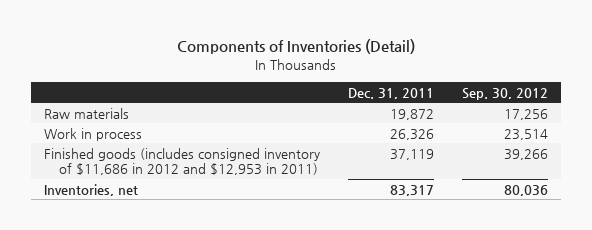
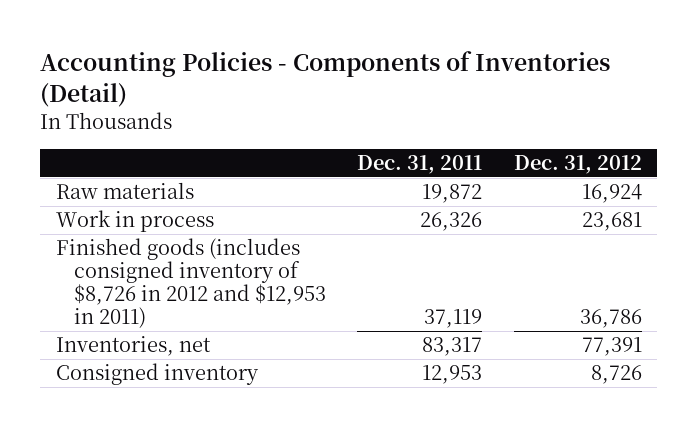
- Components of Inventories (Detail)
+ Accounting Policies - Components of Inventories (Detail)
- | Dec. 31, 2011 | Sep. 30, 2012
+ | Dec. 31, 2011 | Dec. 31, 2012
- Finished goods (includes consigned inventory of $11,686 in 2012 and $12,953 in 2011) | 37,119 | 39,266
+ Finished goods (includes consigned inventory of $8,726 in 2012 and $12,953 in 2011) | 37,119 | 36,786
+ Consigned inventory | 12,953 | 8,726

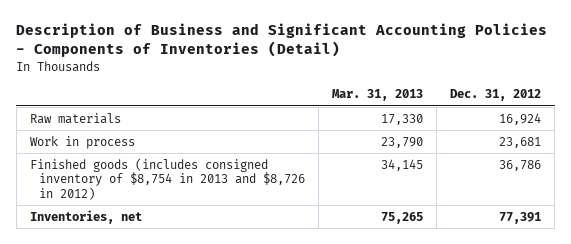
- Accounting Policies - Components of Inventories (Detail)
+ Description of Business and Significant Accounting Policies - Components of Inventories (Detail)
- | Dec. 31, 2011 | Dec. 31, 2012
+ | Mar. 31, 2013 | Dec. 31, 2012
- Finished goods (includes consigned inventory of $8,726 in 2012 and $12,953 in 2011) | 37,119 | 36,786
+ Finished goods (includes consigned inventory of $8,754 in 2013 and $8,726 in 2012) | 34,145 | 36,786
- Consigned inventory | 12,953 | 8,726

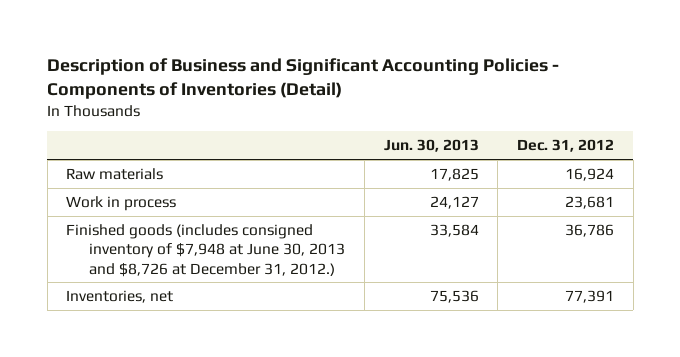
- | Mar. 31, 2013 | Dec. 31, 2012
+ | Jun. 30, 2013 | Dec. 31, 2012
- Finished goods (includes consigned inventory of $8,754 in 2013 and $8,726 in 2012) | 34,145 | 36,786
+ Finished goods (includes consigned inventory of $7,948 at June 30, 2013 and $8,726 at December 31, 2012.) | 33,584 | 36,786

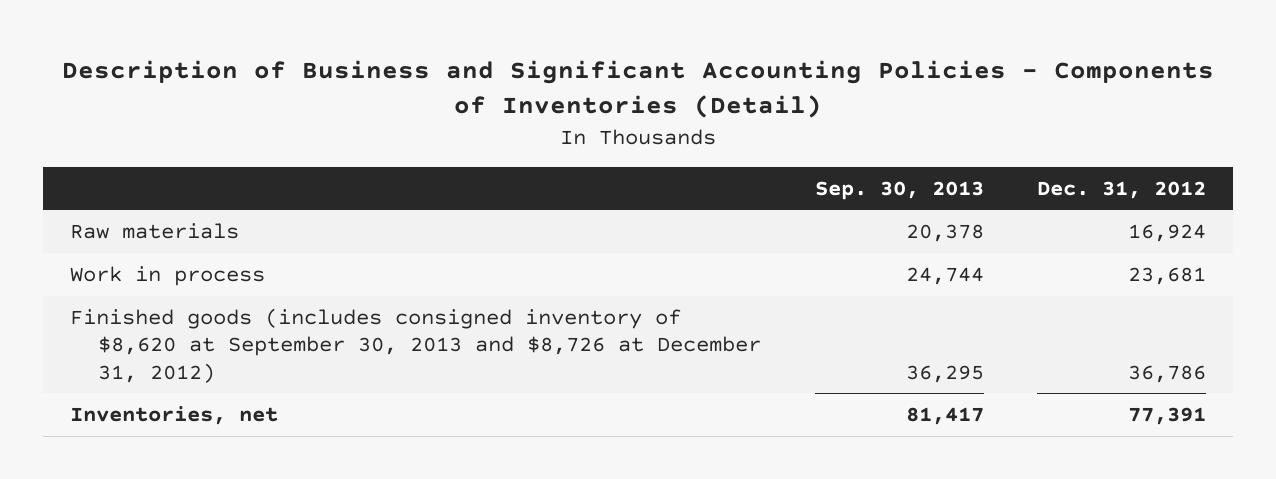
- | Jun. 30, 2013 | Dec. 31, 2012
+ | Sep. 30, 2013 | Dec. 31, 2012
- Finished goods (includes consigned inventory of $7,948 at June 30, 2013 and $8,726 at December 31, 2012.) | 33,584 | 36,786
+ Finished goods (includes consigned inventory of $8,620 at September 30, 2013 and $8,726 at December 31, 2012) | 36,295 | 36,786

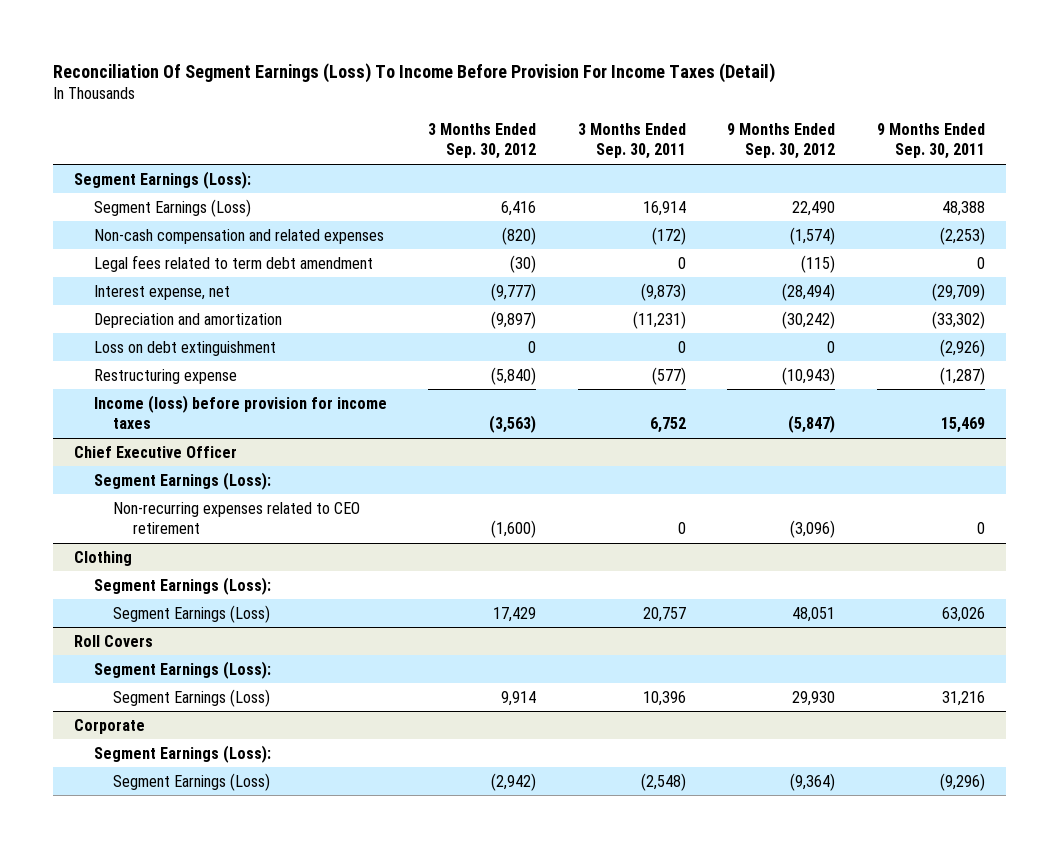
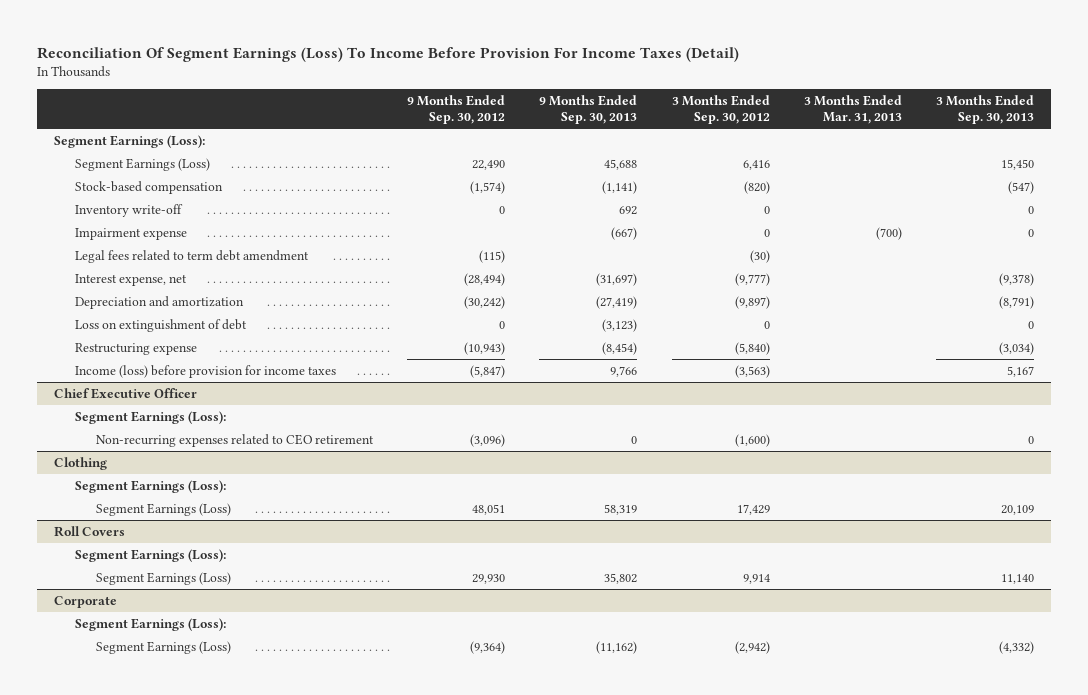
- | 3 Months Ended Sep. 30, 2012 | 3 Months Ended Sep. 30, 2011 | 9 Months Ended Sep. 30, 2012 | 9 Months Ended Sep. 30, 2011
+ | 9 Months Ended Sep. 30, 2012 | 9 Months Ended Sep. 30, 2013 | 3 Months Ended Sep. 30, 2012 | 3 Months Ended Mar. 31, 2013 | 3 Months Ended Sep. 30, 2013
- Non-cash compensation and related expenses | (820) | (172) | (1,574) | (2,253)
+ Stock-based compensation | (1,574) | (1,141) | (820) | | (547)
+ Inventory write-off | 0 | 692 | 0 | | 0
+ Impairment expense | | (667) | 0 | (700) | 0
- Loss on debt extinguishment | 0 | 0 | 0 | (2,926)
+ Loss on extinguishment of debt | 0 | (3,123) | 0 | | 0

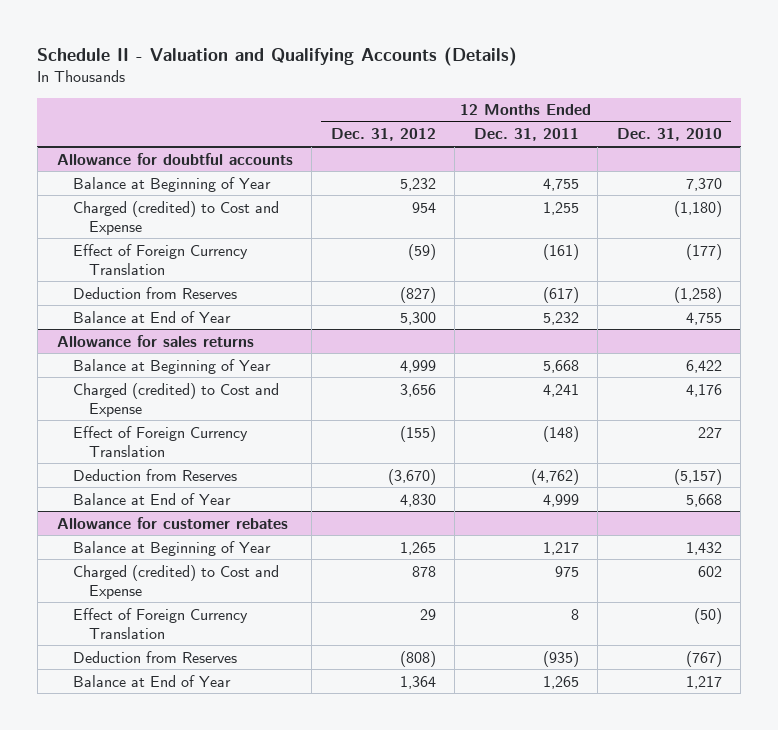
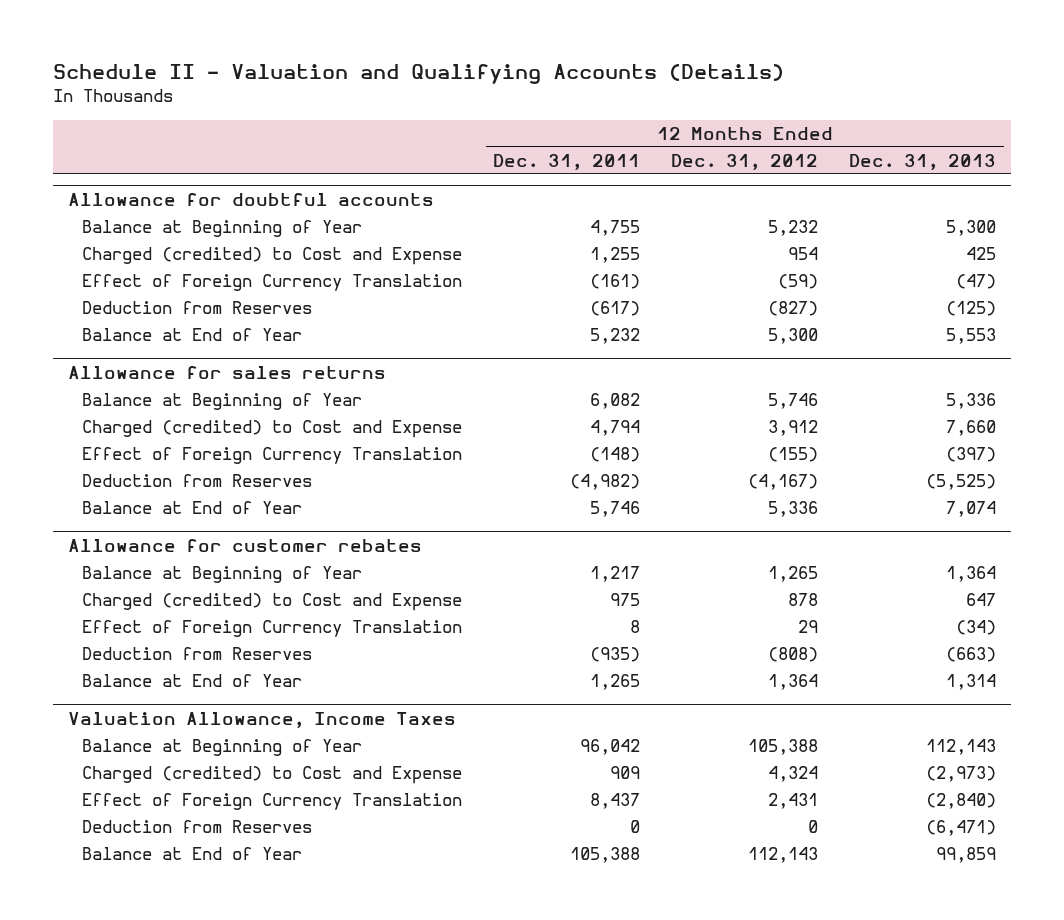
- | 12 Months Ended Dec. 31, 2012 | 12 Months Ended Dec. 31, 2011 | 12 Months Ended Dec. 31, 2010
+ | 12 Months Ended Dec. 31, 2011 | 12 Months Ended Dec. 31, 2012 | 12 Months Ended Dec. 31, 2013
@ Allowance for sales returns
- Balance at Beginning of Year | 4,999 | 5,668 | 6,422
- Charged (credited) to Cost and Expense | 3,656 | 4,241 | 4,176
+ Balance at Beginning of Year | 6,082 | 5,746 | 5,336
+ Charged (credited) to Cost and Expense | 4,794 | 3,912 | 7,660
- Deduction from Reserves | (3,670) | (4,762) | (5,157)
- Balance at End of Year | 4,830 | 4,999 | 5,668
+ Deduction from Reserves | (4,982) | (4,167) | (5,525)
+ Balance at End of Year | 5,746 | 5,336 | 7,074
+ Valuation Allowance, Income Taxes
+ Balance at Beginning of Year | 96,042 | 105,388 | 112,143
+ Charged (credited) to Cost and Expense | 909 | 4,324 | (2,973)
+ Effect of Foreign Currency Translation | 8,437 | 2,431 | (2,840)
+ Deduction from Reserves | 0 | 0 | (6,471)
+ Balance at End of Year | 105,388 | 112,143 | 99,859

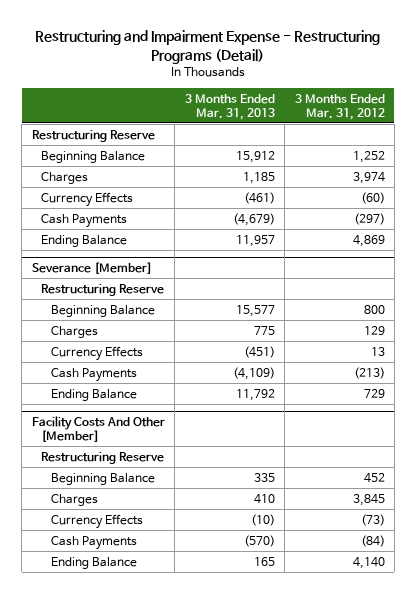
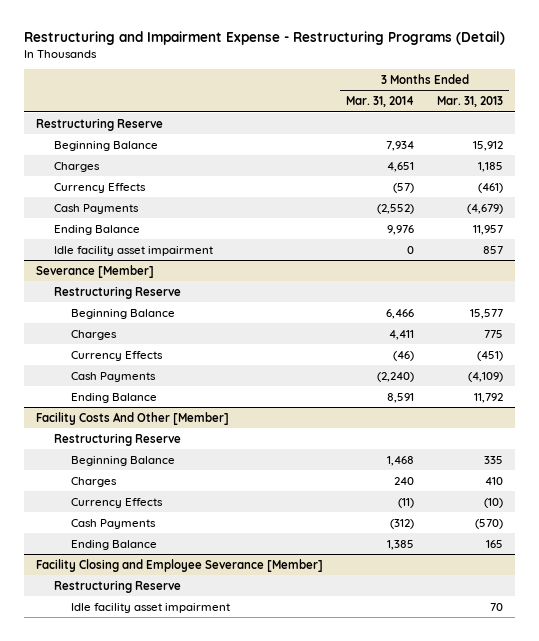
- | 3 Months Ended Mar. 31, 2013 | 3 Months Ended Mar. 31, 2012
+ | 3 Months Ended Mar. 31, 2014 | 3 Months Ended Mar. 31, 2013
+ Idle facility asset impairment | 0 | 857
+ Facility Closing and Employee Severance [Member]
+ Restructuring Reserve
+ Idle facility asset impairment | | 70

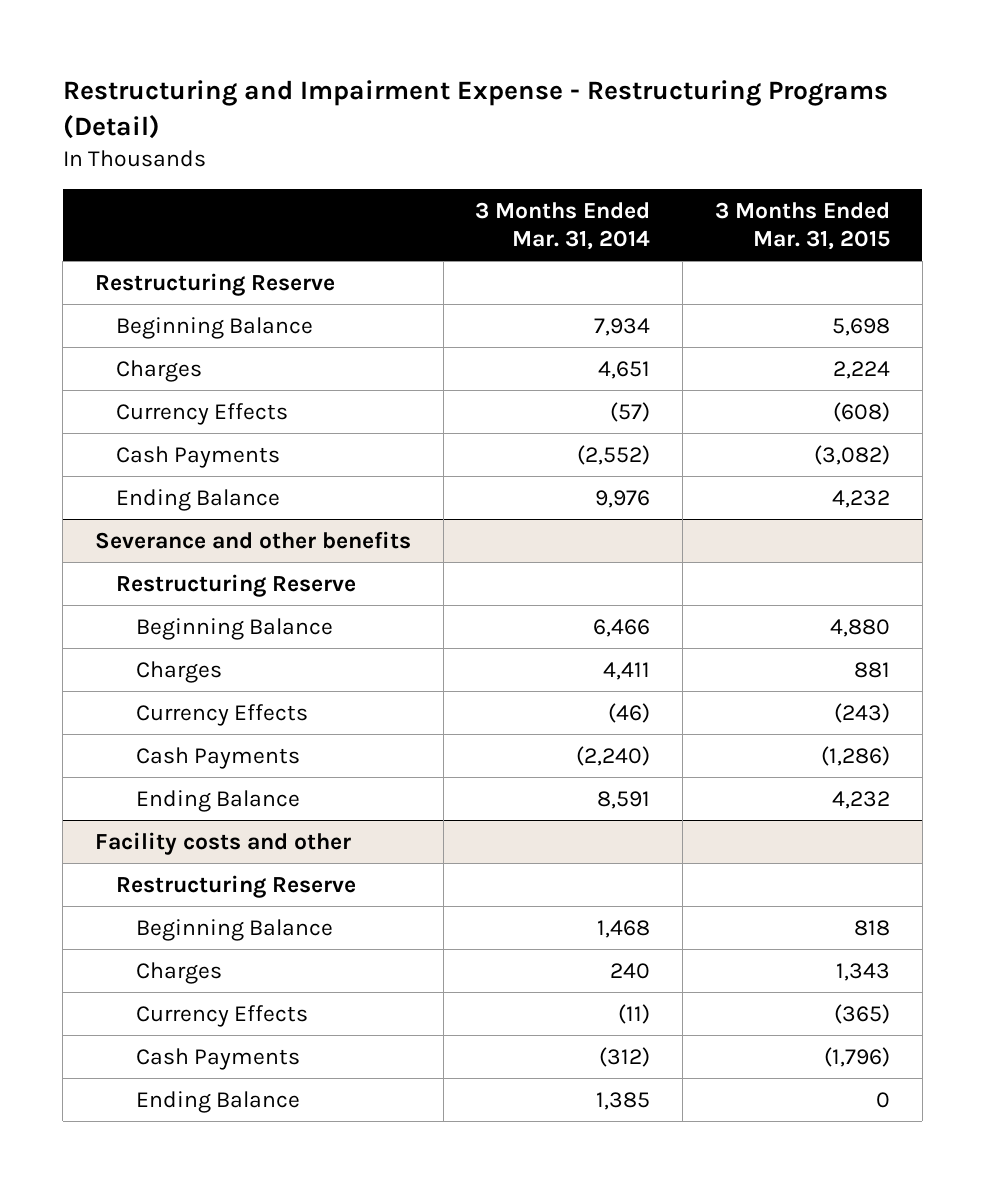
- | 3 Months Ended Mar. 31, 2014 | 3 Months Ended Mar. 31, 2013
+ | 3 Months Ended Mar. 31, 2014 | 3 Months Ended Mar. 31, 2015
- Idle facility asset impairment | 0 | 857
- Severance [Member]
+ Severance and other benefits
- Facility Costs And Other [Member]
+ Facility costs and other
- Facility Closing and Employee Severance [Member]
- Restructuring Reserve
- Idle facility asset impairment | | 70

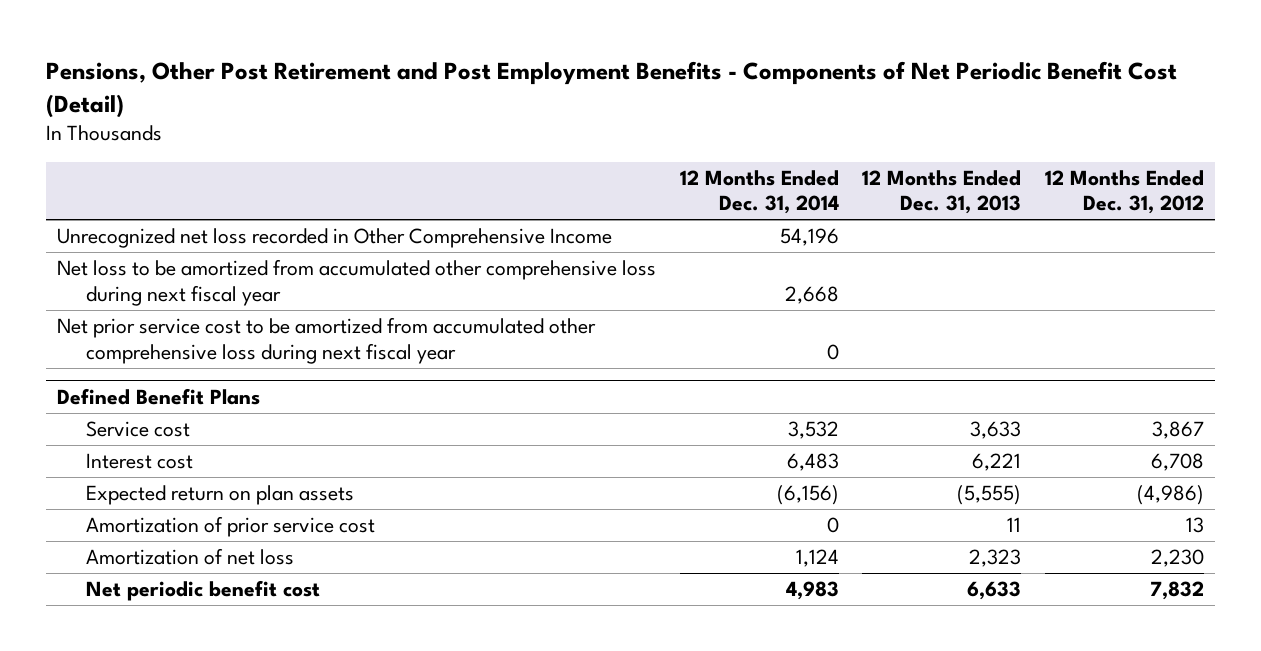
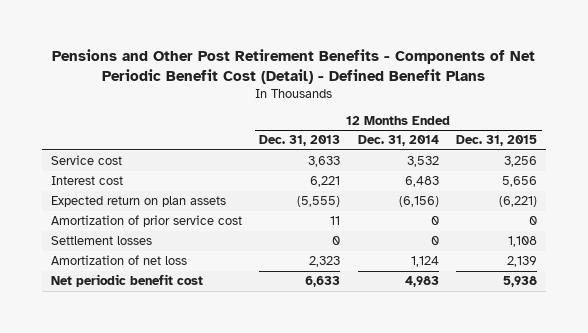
- Pensions, Other Post Retirement and Post Employment Benefits - Components of Net Periodic Benefit Cost (Detail)
+ Pensions and Other Post Retirement Benefits - Components of Net Periodic Benefit Cost (Detail) - Defined Benefit Plans
- | 12 Months Ended Dec. 31, 2014 | 12 Months Ended Dec. 31, 2013 | 12 Months Ended Dec. 31, 2012
+ | 12 Months Ended Dec. 31, 2013 | 12 Months Ended Dec. 31, 2014 | 12 Months Ended Dec. 31, 2015
- Unrecognized net loss recorded in Other Comprehensive Income | 54,196 | |
- Net loss to be amortized from accumulated other comprehensive loss during next fiscal year | 2,668 | |
- Net prior service cost to be amortized from accumulated other comprehensive loss during next fiscal year | 0 | |
- Defined Benefit Plans
+ Settlement losses | 0 | 0 | 1,108

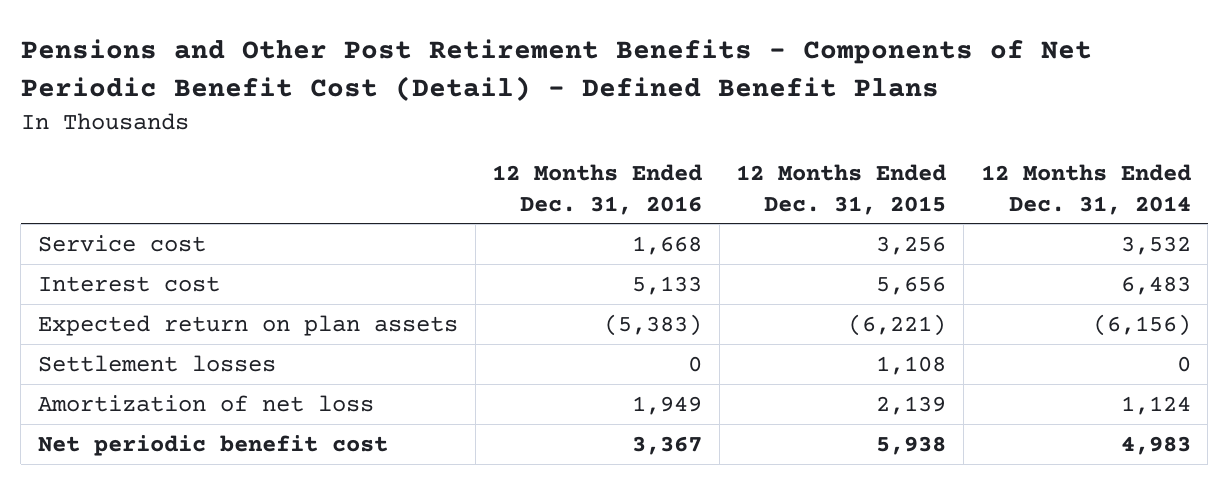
- | 12 Months Ended Dec. 31, 2013 | 12 Months Ended Dec. 31, 2014 | 12 Months Ended Dec. 31, 2015
+ | 12 Months Ended Dec. 31, 2016 | 12 Months Ended Dec. 31, 2015 | 12 Months Ended Dec. 31, 2014
- Amortization of prior service cost | 11 | 0 | 0

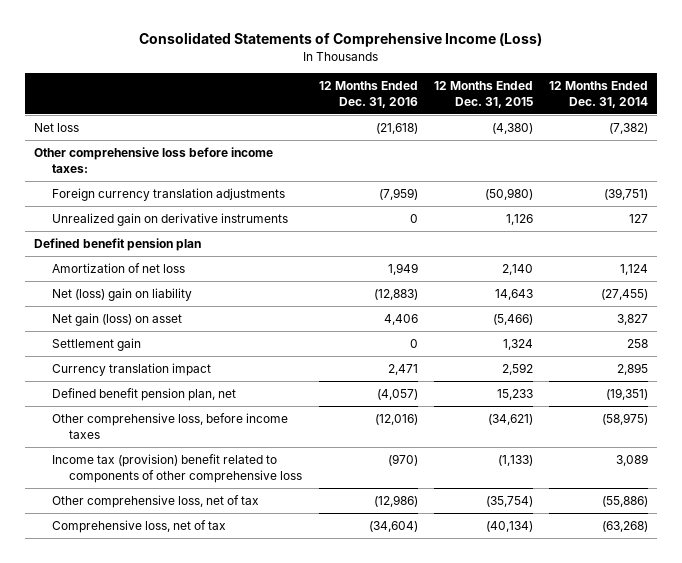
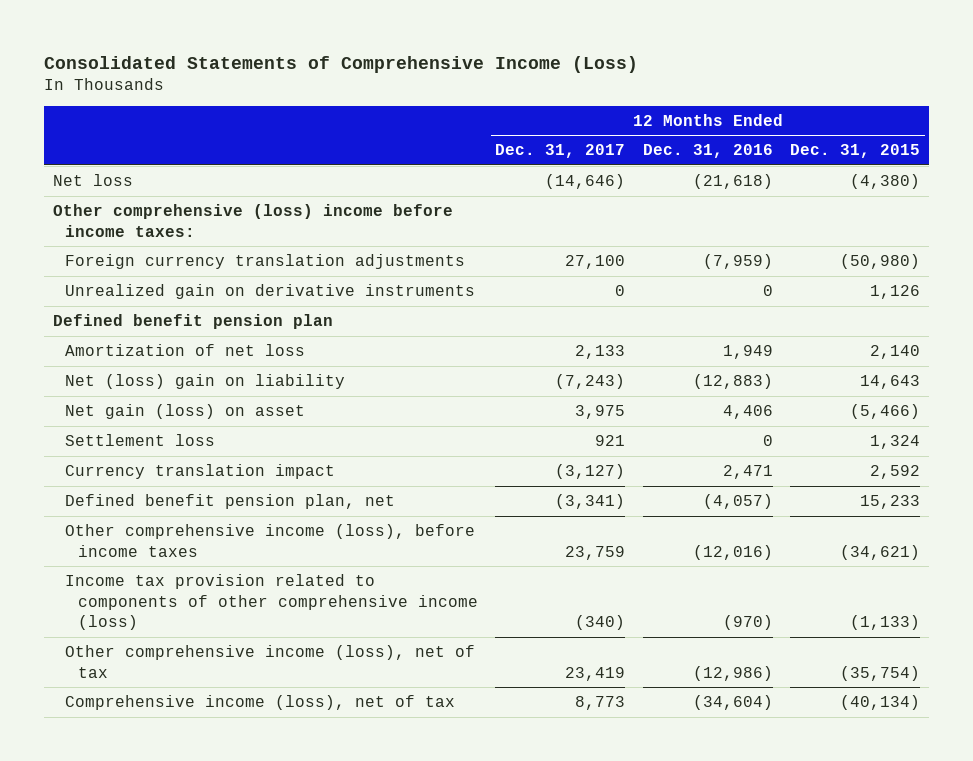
- | 12 Months Ended Dec. 31, 2016 | 12 Months Ended Dec. 31, 2015 | 12 Months Ended Dec. 31, 2014
+ | 12 Months Ended Dec. 31, 2017 | 12 Months Ended Dec. 31, 2016 | 12 Months Ended Dec. 31, 2015
- Other comprehensive loss before income taxes:
+ Other comprehensive (loss) income before income taxes:
- Settlement gain | 0 | 1,324 | 258
+ Settlement loss | 921 | 0 | 1,324
- Other comprehensive loss, before income taxes | (12,016) | (34,621) | (58,975)
- Income tax (provision) benefit related to components of other comprehensive loss | (970) | (1,133) | 3,089
- Other comprehensive loss, net of tax | (12,986) | (35,754) | (55,886)
- Comprehensive loss, net of tax | (34,604) | (40,134) | (63,268)
+ Other comprehensive income (loss), before income taxes | 23,759 | (12,016) | (34,621)
+ Income tax provision related to components of other comprehensive income (loss) | (340) | (970) | (1,133)
+ Other comprehensive income (loss), net of tax | 23,419 | (12,986) | (35,754)
+ Comprehensive income (loss), net of tax | 8,773 | (34,604) | (40,134)

